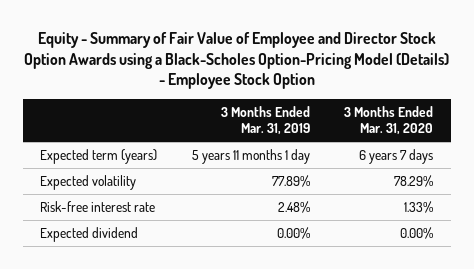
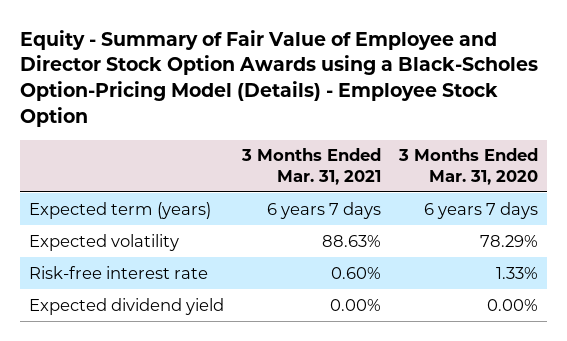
- | 3 Months Ended Mar. 31, 2019 | 3 Months Ended Mar. 31, 2020
+ | 3 Months Ended Mar. 31, 2021 | 3 Months Ended Mar. 31, 2020
- Expected dividend | 0.00% | 0.00%
+ Expected dividend yield | 0.00% | 0.00%

